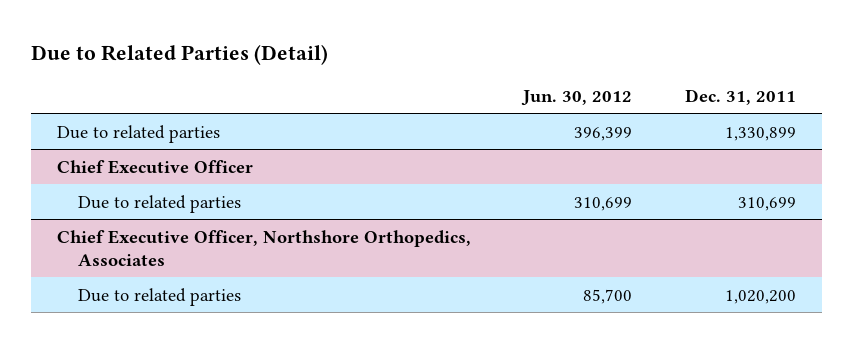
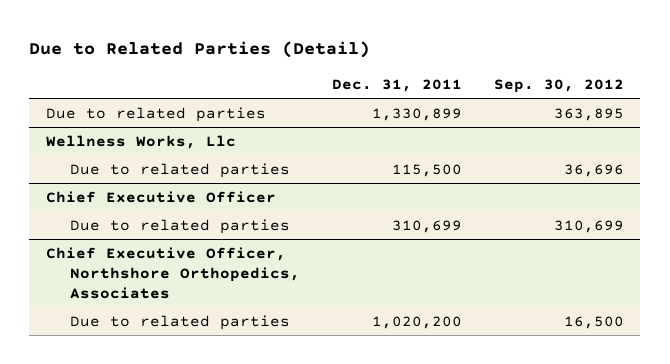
- | Jun. 30, 2012 | Dec. 31, 2011
+ | Dec. 31, 2011 | Sep. 30, 2012
+ Wellness Works, Llc
+ Due to related parties | 115,500 | 36,696

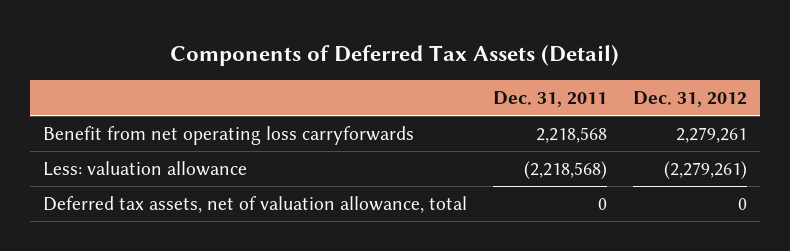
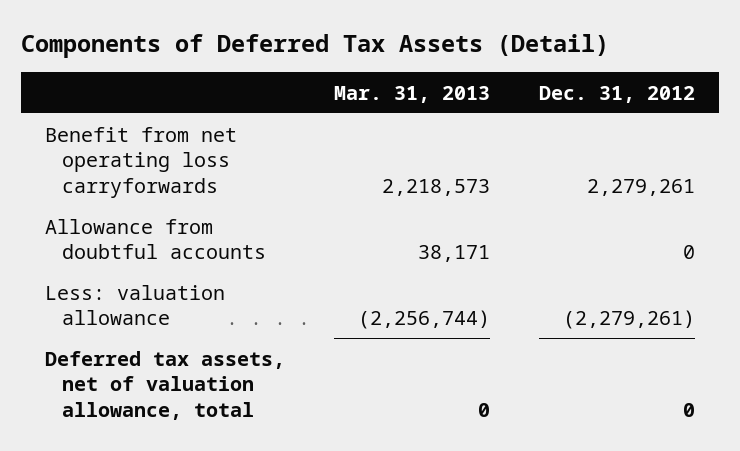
- | Dec. 31, 2011 | Dec. 31, 2012
+ | Mar. 31, 2013 | Dec. 31, 2012
+ Allowance from doubtful accounts | 38,171 | 0

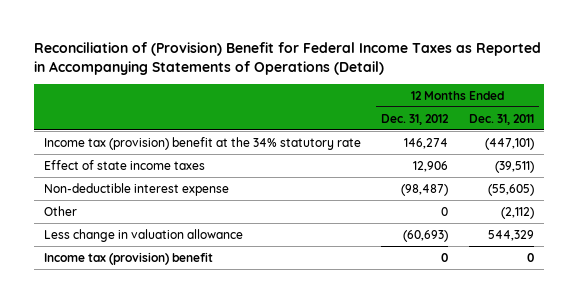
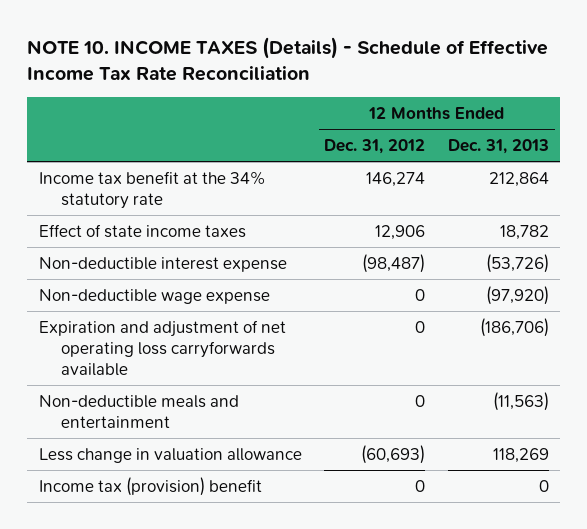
- Reconciliation of (Provision) Benefit for Federal Income Taxes as Reported in Accompanying Statements of Operations (Detail)
+ NOTE 10. INCOME TAXES (Details) - Schedule of Effective Income Tax Rate Reconciliation
- | 12 Months Ended Dec. 31, 2012 | 12 Months Ended Dec. 31, 2011
+ | 12 Months Ended Dec. 31, 2012 | 12 Months Ended Dec. 31, 2013
- Income tax (provision) benefit at the 34% statutory rate | 146,274 | (447,101)
+ Income tax benefit at the 34% statutory rate | 146,274 | 212,864
- Other | 0 | (2,112)
+ Non-deductible wage expense | 0 | (97,920)
+ Expiration and adjustment of net operating loss carryforwards available | 0 | (186,706)
+ Non-deductible meals and entertainment | 0 | (11,563)

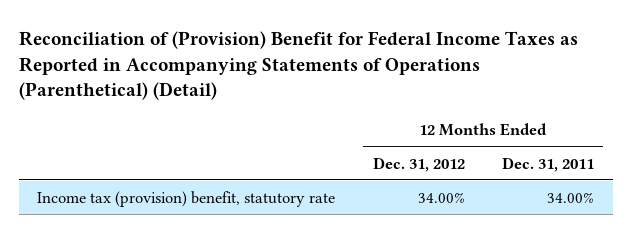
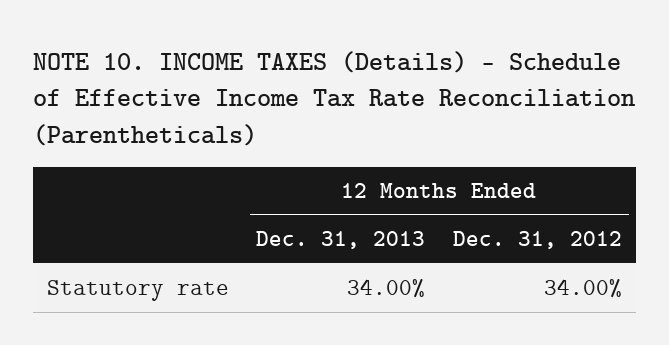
- Reconciliation of (Provision) Benefit for Federal Income Taxes as Reported in Accompanying Statements of Operations (Parenthetical) (Detail)
+ NOTE 10. INCOME TAXES (Details) - Schedule of Effective Income Tax Rate Reconciliation (Parentheticals)
- | 12 Months Ended Dec. 31, 2012 | 12 Months Ended Dec. 31, 2011
+ | 12 Months Ended Dec. 31, 2013 | 12 Months Ended Dec. 31, 2012
- Income tax (provision) benefit, statutory rate | 34.00% | 34.00%
+ Statutory rate | 34.00% | 34.00%

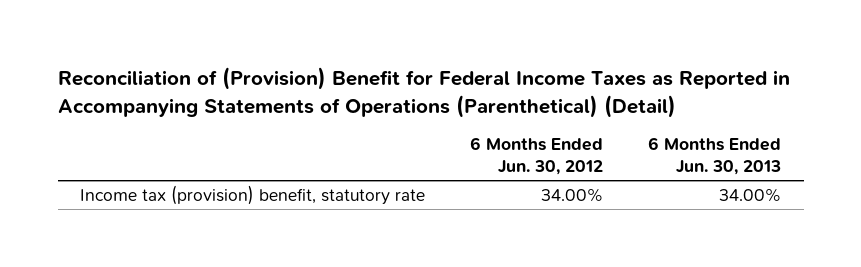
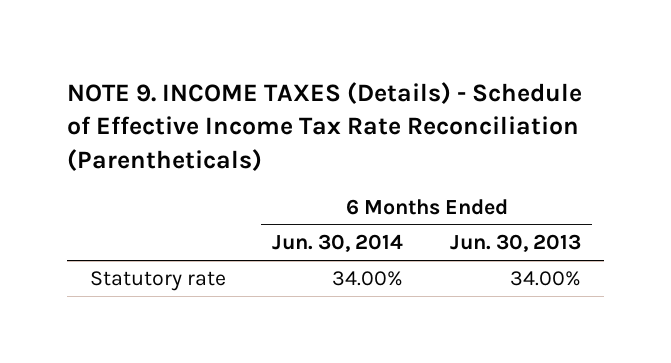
- Reconciliation of (Provision) Benefit for Federal Income Taxes as Reported in Accompanying Statements of Operations (Parenthetical) (Detail)
+ NOTE 9. INCOME TAXES (Details) - Schedule of Effective Income Tax Rate Reconciliation (Parentheticals)
- | 6 Months Ended Jun. 30, 2012 | 6 Months Ended Jun. 30, 2013
+ | 6 Months Ended Jun. 30, 2014 | 6 Months Ended Jun. 30, 2013
- Income tax (provision) benefit, statutory rate | 34.00% | 34.00%
+ Statutory rate | 34.00% | 34.00%

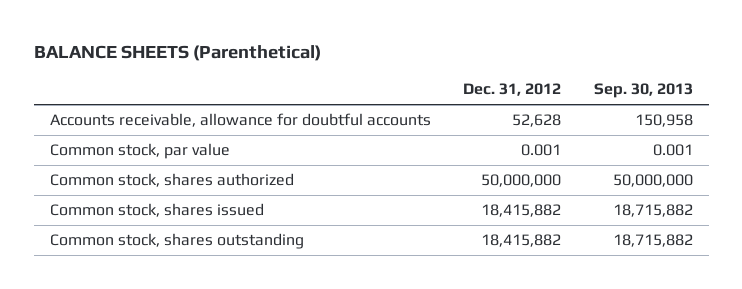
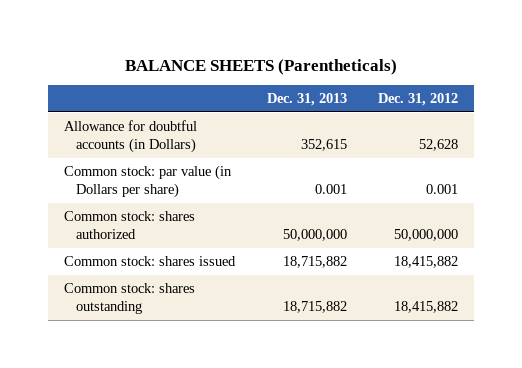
- BALANCE SHEETS (Parenthetical)
+ BALANCE SHEETS (Parentheticals)
- | Dec. 31, 2012 | Sep. 30, 2013
+ | Dec. 31, 2013 | Dec. 31, 2012
- Accounts receivable, allowance for doubtful accounts | 52,628 | 150,958
- Common stock, par value | 0.001 | 0.001
- Common stock, shares authorized | 50,000,000 | 50,000,000
- Common stock, shares issued | 18,415,882 | 18,715,882
- Common stock, shares outstanding | 18,415,882 | 18,715,882
+ Allowance for doubtful accounts (in Dollars) | 352,615 | 52,628
+ Common stock: par value (in Dollars per share) | 0.001 | 0.001
+ Common stock: shares authorized | 50,000,000 | 50,000,000
+ Common stock: shares issued | 18,715,882 | 18,415,882
+ Common stock: shares outstanding | 18,715,882 | 18,415,882

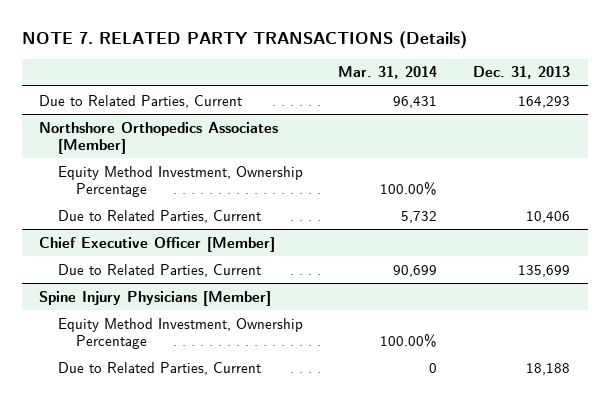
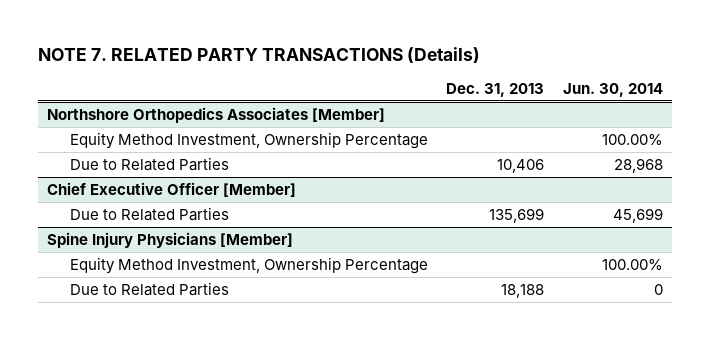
- | Mar. 31, 2014 | Dec. 31, 2013
+ | Dec. 31, 2013 | Jun. 30, 2014
- Due to Related Parties, Current | 96,431 | 164,293
@ Northshore Orthopedics Associates [Member]
- Due to Related Parties, Current | 5,732 | 10,406
+ Due to Related Parties | 10,406 | 28,968
@ Chief Executive Officer [Member]
- Due to Related Parties, Current | 90,699 | 135,699
+ Due to Related Parties | 135,699 | 45,699
@ Spine Injury Physicians [Member]
- Due to Related Parties, Current | 0 | 18,188
+ Due to Related Parties | 18,188 | 0

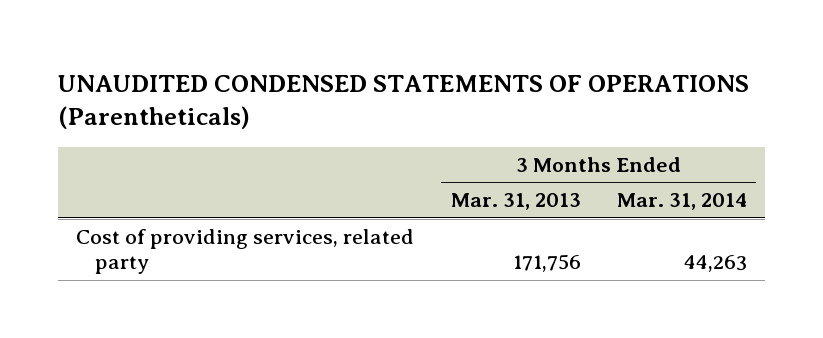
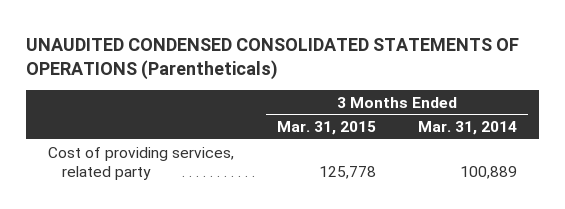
- UNAUDITED CONDENSED STATEMENTS OF OPERATIONS (Parentheticals)
+ UNAUDITED CONDENSED CONSOLIDATED STATEMENTS OF OPERATIONS (Parentheticals)
- | 3 Months Ended Mar. 31, 2013 | 3 Months Ended Mar. 31, 2014
+ | 3 Months Ended Mar. 31, 2015 | 3 Months Ended Mar. 31, 2014
- Cost of providing services, related party | 171,756 | 44,263
+ Cost of providing services, related party | 125,778 | 100,889

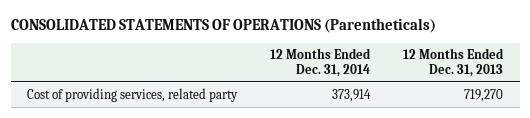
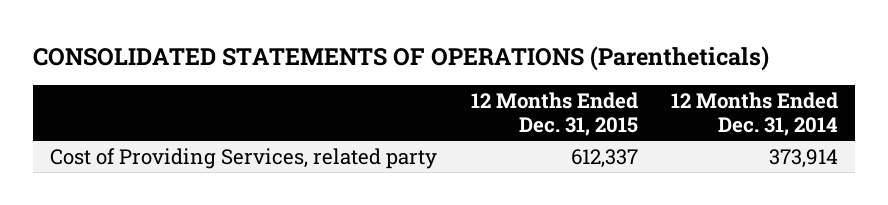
- | 12 Months Ended Dec. 31, 2014 | 12 Months Ended Dec. 31, 2013
+ | 12 Months Ended Dec. 31, 2015 | 12 Months Ended Dec. 31, 2014
- Cost of providing services, related party | 373,914 | 719,270
+ Cost of Providing Services, related party | 612,337 | 373,914

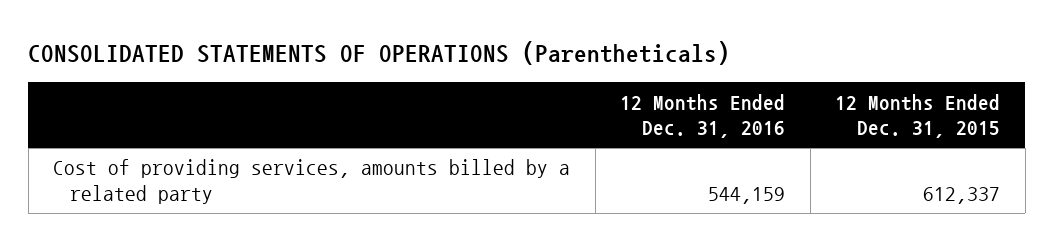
- | 12 Months Ended Dec. 31, 2015 | 12 Months Ended Dec. 31, 2014
+ | 12 Months Ended Dec. 31, 2016 | 12 Months Ended Dec. 31, 2015
- Cost of Providing Services, related party | 612,337 | 373,914
+ Cost of providing services, amounts billed by a related party | 544,159 | 612,337

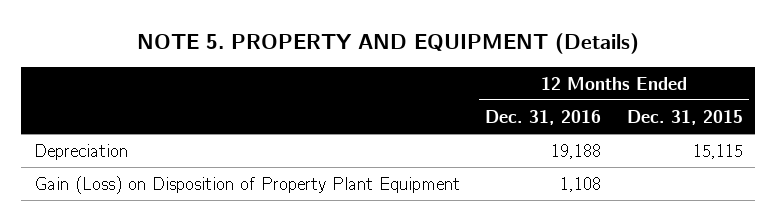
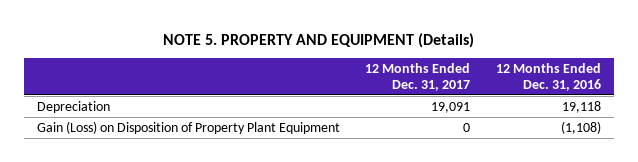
- | 12 Months Ended Dec. 31, 2016 | 12 Months Ended Dec. 31, 2015
+ | 12 Months Ended Dec. 31, 2017 | 12 Months Ended Dec. 31, 2016
- Depreciation | 19,188 | 15,115
- Gain (Loss) on Disposition of Property Plant Equipment | 1,108 |
+ Depreciation | 19,091 | 19,118
+ Gain (Loss) on Disposition of Property Plant Equipment | 0 | (1,108)

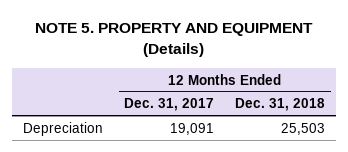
- | 12 Months Ended Dec. 31, 2017 | 12 Months Ended Dec. 31, 2016
+ | 12 Months Ended Dec. 31, 2017 | 12 Months Ended Dec. 31, 2018
- Gain (Loss) on Disposition of Property Plant Equipment | 0 | (1,108)

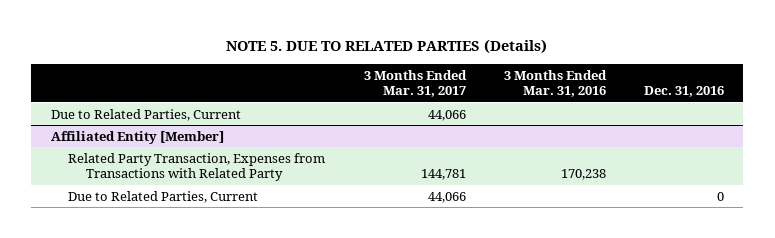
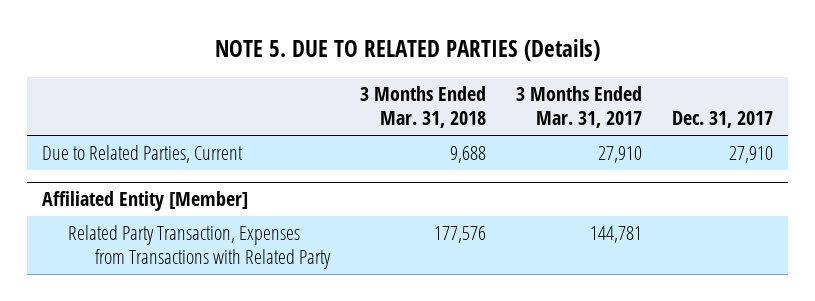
- | 3 Months Ended Mar. 31, 2017 | 3 Months Ended Mar. 31, 2016 | Dec. 31, 2016
+ | 3 Months Ended Mar. 31, 2018 | 3 Months Ended Mar. 31, 2017 | Dec. 31, 2017
- Due to Related Parties, Current | 44,066 | |
+ Due to Related Parties, Current | 9,688 | 27,910 | 27,910
@ Affiliated Entity [Member]
- Due to Related Parties, Current | 44,066 | | 0

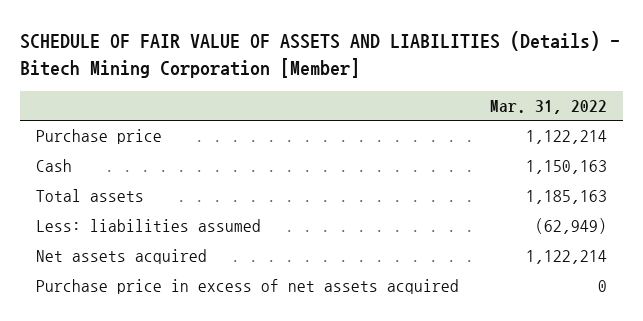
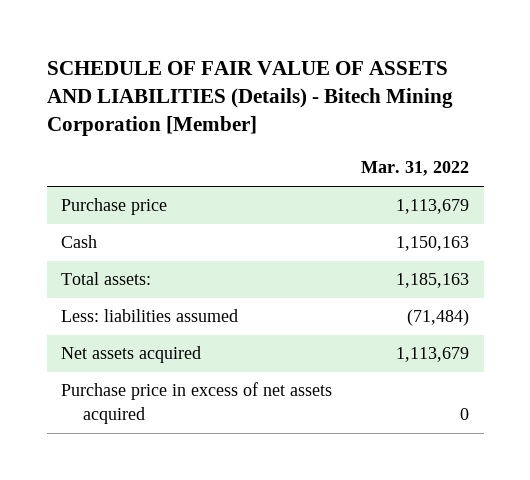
- Purchase price | 1,122,214
+ Purchase price | 1,113,679
- Total assets | 1,185,163
- Less: liabilities assumed | (62,949)
- Net assets acquired | 1,122,214
+ Total assets: | 1,185,163
+ Less: liabilities assumed | (71,484)
+ Net assets acquired | 1,113,679

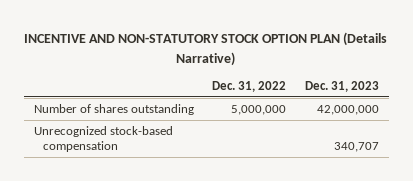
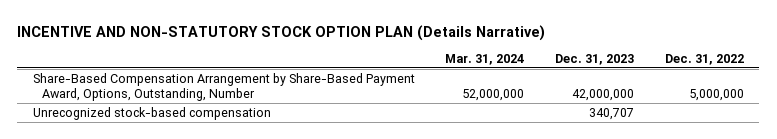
- | Dec. 31, 2022 | Dec. 31, 2023
+ | Mar. 31, 2024 | Dec. 31, 2023 | Dec. 31, 2022
- Number of shares outstanding | 5,000,000 | 42,000,000
+ Share-Based Compensation Arrangement by Share-Based Payment Award, Options, Outstanding, Number | 52,000,000 | 42,000,000 | 5,000,000

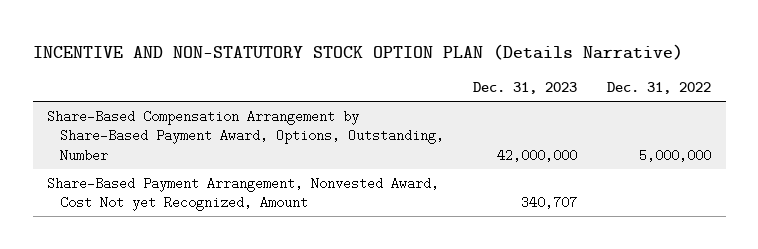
- | Mar. 31, 2024 | Dec. 31, 2023 | Dec. 31, 2022
+ | Dec. 31, 2023 | Dec. 31, 2022
- Unrecognized stock-based compensation | | 340,707 |
+ Share-Based Payment Arrangement, Nonvested Award, Cost Not yet Recognized, Amount | 340,707 |

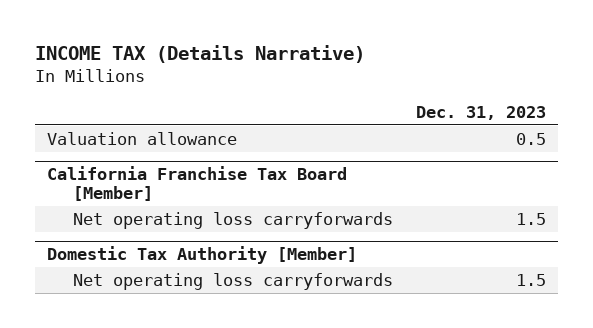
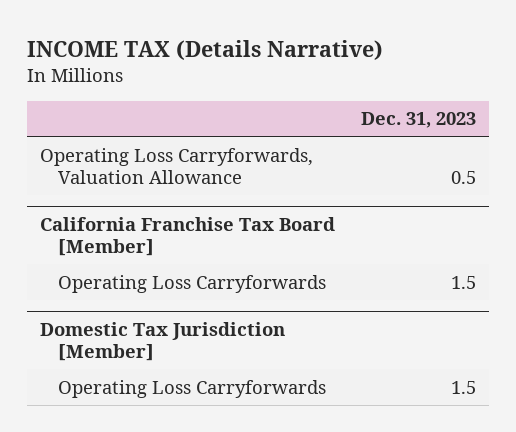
- Valuation allowance | 0.5
+ Operating Loss Carryforwards, Valuation Allowance | 0.5
@ California Franchise Tax Board [Member]
- Net operating loss carryforwards | 1.5
- Domestic Tax Authority [Member]
- Net operating loss carryforwards | 1.5
@ California Franchise Tax Board [Member]
+ Operating Loss Carryforwards | 1.5
+ Domestic Tax Jurisdiction [Member]
+ Operating Loss Carryforwards | 1.5

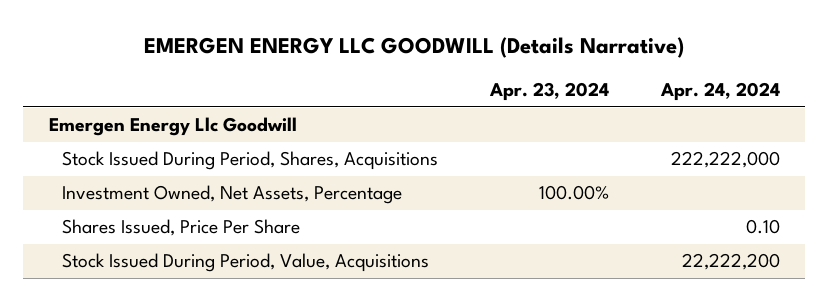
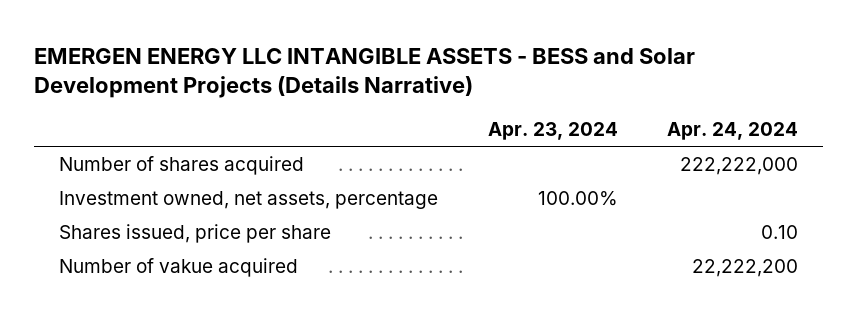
- EMERGEN ENERGY LLC GOODWILL (Details Narrative)
+ EMERGEN ENERGY LLC INTANGIBLE ASSETS - BESS and Solar Development Projects (Details Narrative)
- Emergen Energy Llc Goodwill
- Stock Issued During Period, Shares, Acquisitions | | 222,222,000
- Investment Owned, Net Assets, Percentage | 100.00% |
- Shares Issued, Price Per Share | | 0.10
- Stock Issued During Period, Value, Acquisitions | | 22,222,200
+ Number of shares acquired | | 222,222,000
+ Investment owned, net assets, percentage | 100.00% |
+ Shares issued, price per share | | 0.10
+ Number of vakue acquired | | 22,222,200

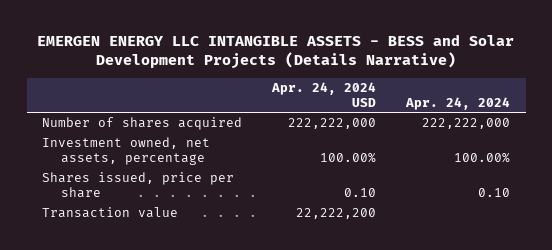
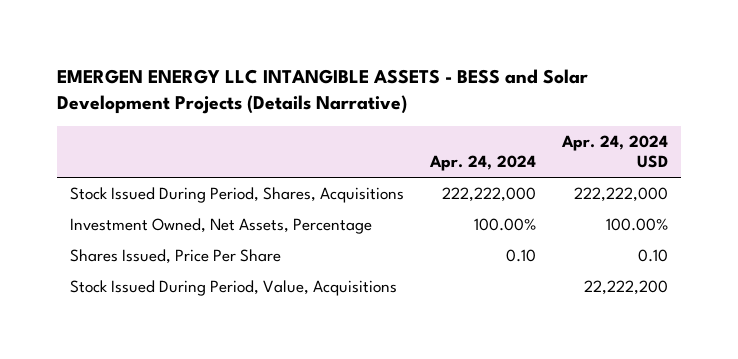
- | Apr. 24, 2024 USD | Apr. 24, 2024
+ | Apr. 24, 2024 | Apr. 24, 2024 USD
- Number of shares acquired | 222,222,000 | 222,222,000
- Investment owned, net assets, percentage | 100.00% | 100.00%
- Shares issued, price per share | 0.10 | 0.10
- Transaction value | 22,222,200 |
+ Stock Issued During Period, Shares, Acquisitions | 222,222,000 | 222,222,000
+ Investment Owned, Net Assets, Percentage | 100.00% | 100.00%
+ Shares Issued, Price Per Share | 0.10 | 0.10
+ Stock Issued During Period, Value, Acquisitions | | 22,222,200

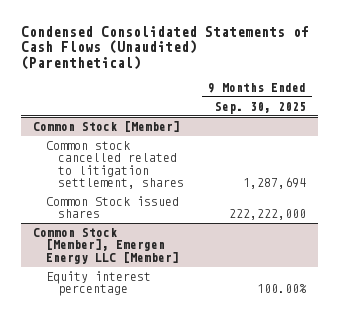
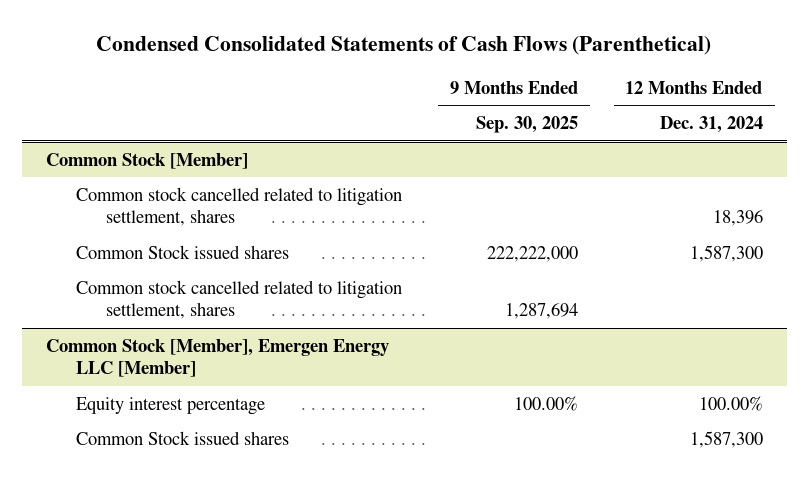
- Condensed Consolidated Statements of Cash Flows (Unaudited) (Parenthetical)
+ Condensed Consolidated Statements of Cash Flows (Parenthetical)
- | 9 Months Ended Sep. 30, 2025
+ | 9 Months Ended Sep. 30, 2025 | 12 Months Ended Dec. 31, 2024
@ Common Stock [Member]
+ Common stock cancelled related to litigation settlement, shares | | 18,396
moved down: Common stock cancelled related to litigation settlement, shares | 1,287,694 |
@ Common Stock [Member], Emergen Energy LLC [Member]
+ Common Stock issued shares | | 1,587,300

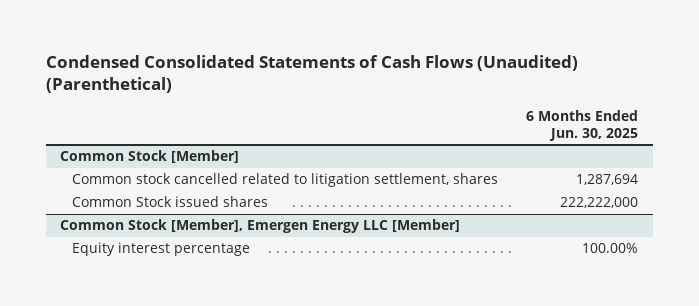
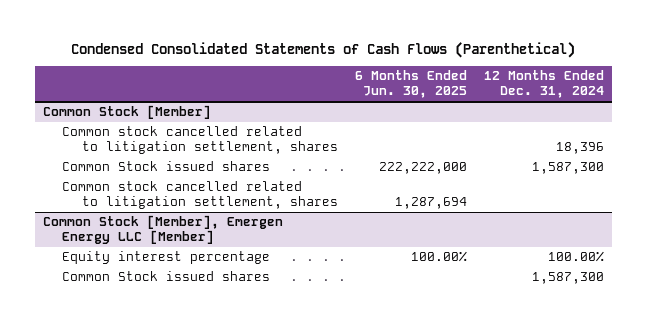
- Condensed Consolidated Statements of Cash Flows (Unaudited) (Parenthetical)
+ Condensed Consolidated Statements of Cash Flows (Parenthetical)
- | 6 Months Ended Jun. 30, 2025
+ | 6 Months Ended Jun. 30, 2025 | 12 Months Ended Dec. 31, 2024
@ Common Stock [Member]
+ Common stock cancelled related to litigation settlement, shares | | 18,396
moved down: Common stock cancelled related to litigation settlement, shares | 1,287,694 |
@ Common Stock [Member], Emergen Energy LLC [Member]
+ Common Stock issued shares | | 1,587,300

